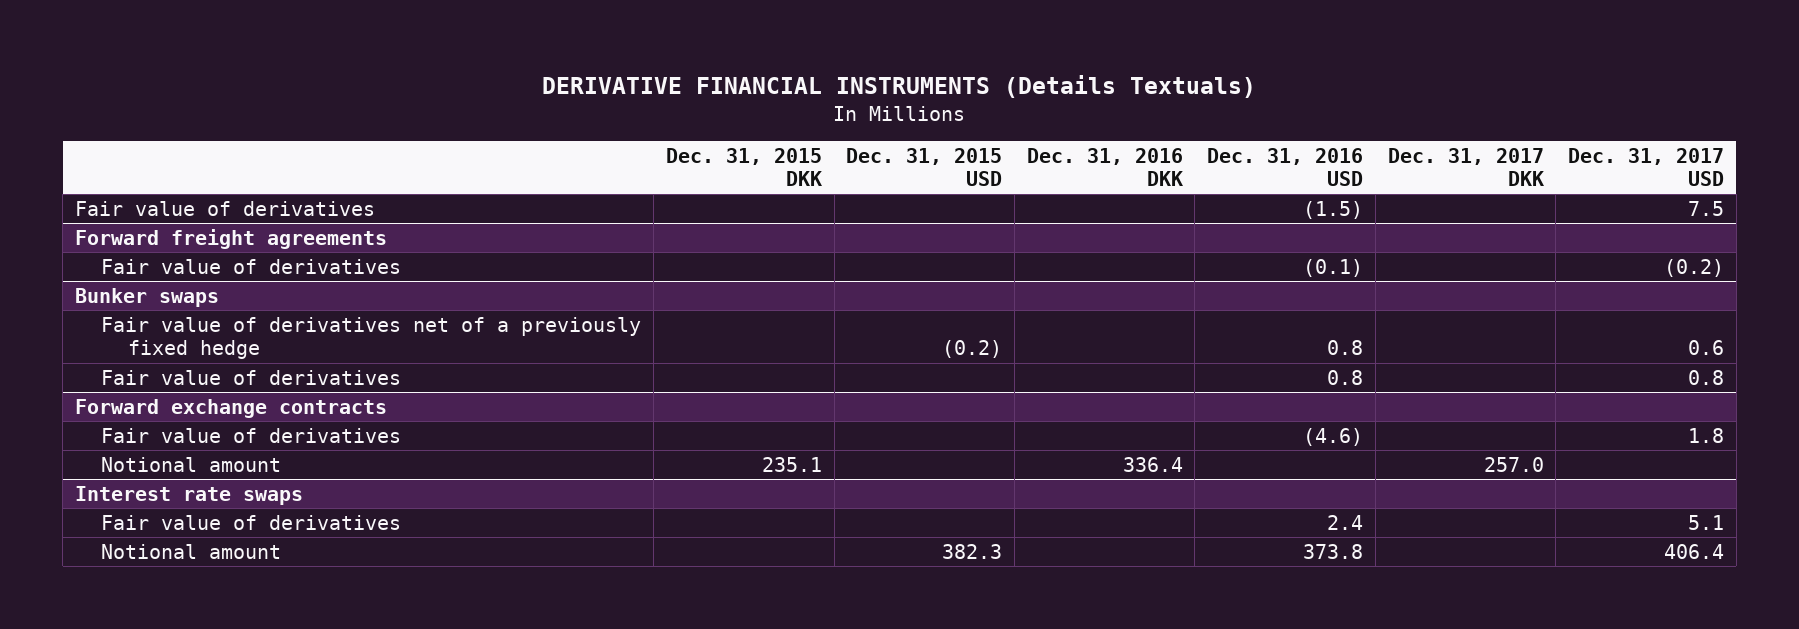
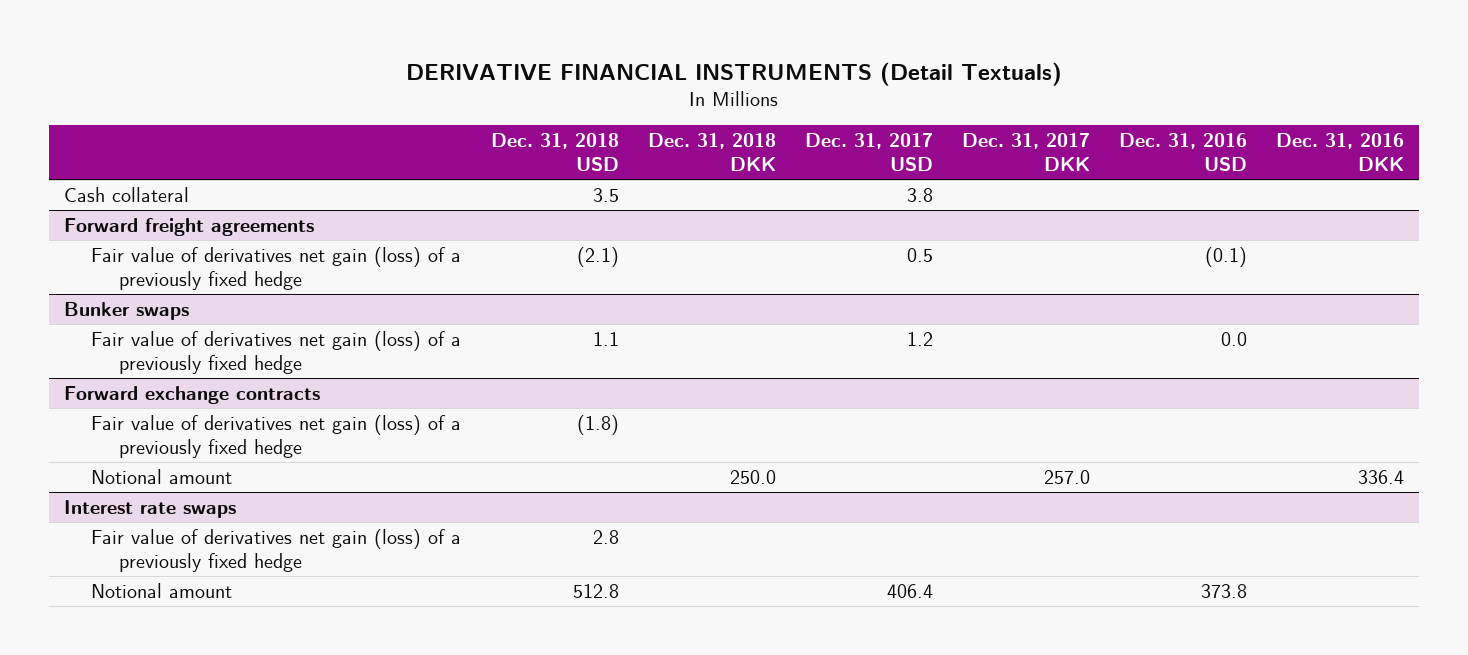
- DERIVATIVE FINANCIAL INSTRUMENTS (Details Textuals)
+ DERIVATIVE FINANCIAL INSTRUMENTS (Detail Textuals)
- | Dec. 31, 2015 DKK | Dec. 31, 2015 USD | Dec. 31, 2016 DKK | Dec. 31, 2016 USD | Dec. 31, 2017 DKK | Dec. 31, 2017 USD
+ | Dec. 31, 2018 USD | Dec. 31, 2018 DKK | Dec. 31, 2017 USD | Dec. 31, 2017 DKK | Dec. 31, 2016 USD | Dec. 31, 2016 DKK
- Fair value of derivatives | | | | (1.5) | | 7.5
+ Cash collateral | 3.5 | | 3.8 | | |
@ Forward freight agreements
- Fair value of derivatives | | | | (0.1) | | (0.2)
+ Fair value of derivatives net gain (loss) of a previously fixed hedge | (2.1) | | 0.5 | | (0.1) |
@ Bunker swaps
- Fair value of derivatives net of a previously fixed hedge | | (0.2) | | 0.8 | | 0.6
- Fair value of derivatives | | | | 0.8 | | 0.8
+ Fair value of derivatives net gain (loss) of a previously fixed hedge | 1.1 | | 1.2 | | 0.0 |
@ Forward exchange contracts
- Fair value of derivatives | | | | (4.6) | | 1.8
+ Fair value of derivatives net gain (loss) of a previously fixed hedge | (1.8) | | | | |
@ Interest rate swaps
- Fair value of derivatives | | | | 2.4 | | 5.1
+ Fair value of derivatives net gain (loss) of a previously fixed hedge | 2.8 | | | | |

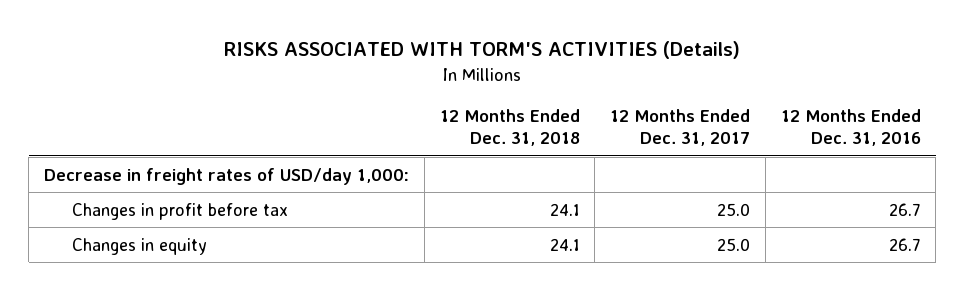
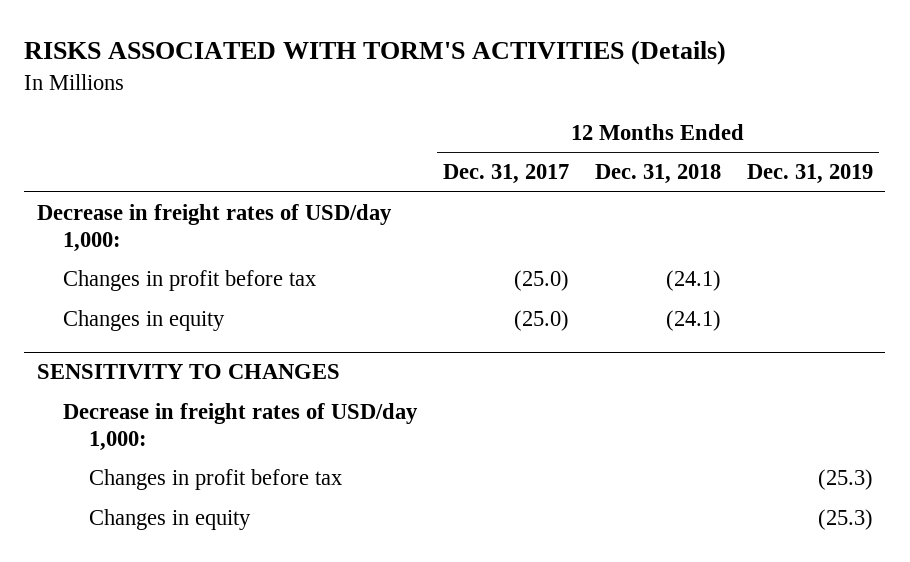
- | 12 Months Ended Dec. 31, 2018 | 12 Months Ended Dec. 31, 2017 | 12 Months Ended Dec. 31, 2016
+ | 12 Months Ended Dec. 31, 2017 | 12 Months Ended Dec. 31, 2018 | 12 Months Ended Dec. 31, 2019
- Changes in profit before tax | 24.1 | 25.0 | 26.7
- Changes in equity | 24.1 | 25.0 | 26.7
+ Changes in profit before tax | (25.0) | (24.1) |
+ Changes in equity | (25.0) | (24.1) |
+ SENSITIVITY TO CHANGES
+ Decrease in freight rates of USD/day 1,000:
+ Changes in profit before tax | | | (25.3)
+ Changes in equity | | | (25.3)

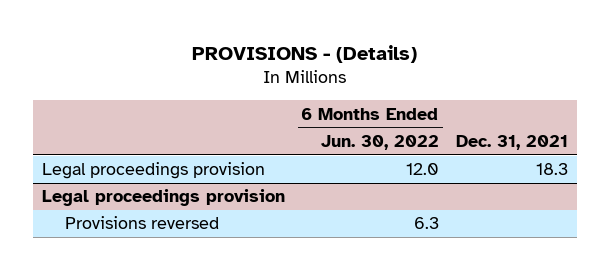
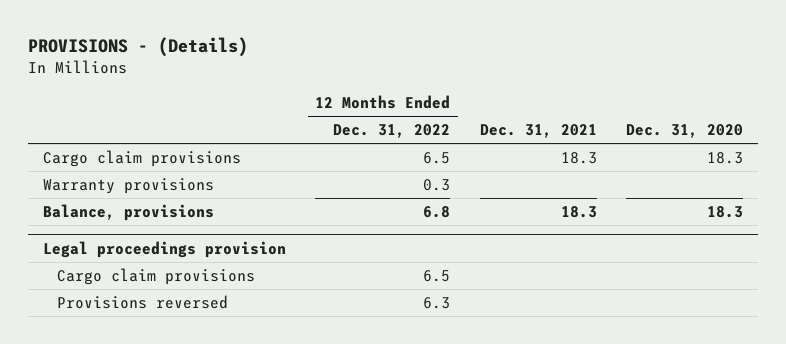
- | 6 Months Ended Jun. 30, 2022 | Dec. 31, 2021
+ | 12 Months Ended Dec. 31, 2022 | Dec. 31, 2021 | Dec. 31, 2020
- Legal proceedings provision | 12.0 | 18.3
+ Cargo claim provisions | 6.5 | 18.3 | 18.3
+ Warranty provisions | 0.3 | |
+ Balance, provisions | 6.8 | 18.3 | 18.3
@ Legal proceedings provision
+ Cargo claim provisions | 6.5 | |

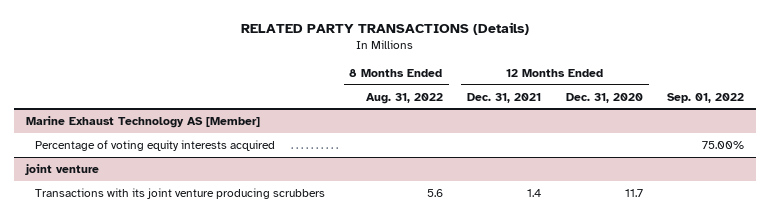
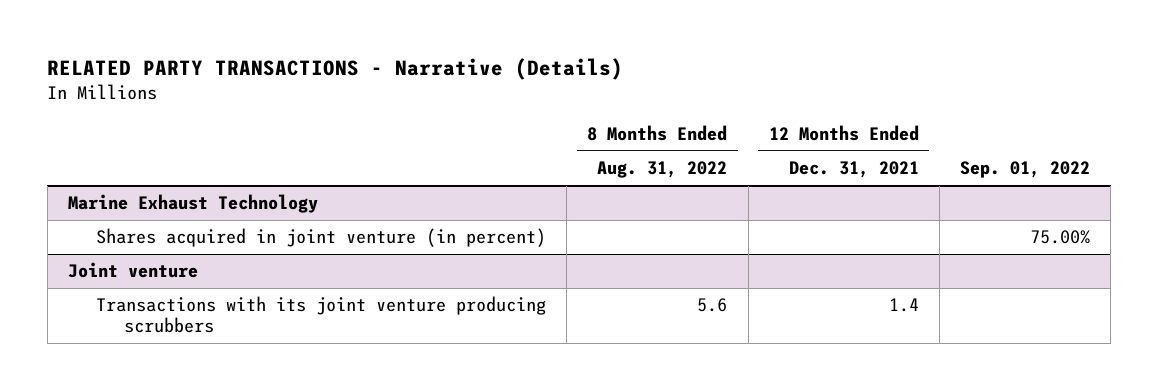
- RELATED PARTY TRANSACTIONS (Details)
+ RELATED PARTY TRANSACTIONS - Narrative (Details)
- | 8 Months Ended Aug. 31, 2022 | 12 Months Ended Dec. 31, 2021 | 12 Months Ended Dec. 31, 2020 | Sep. 01, 2022
+ | 8 Months Ended Aug. 31, 2022 | 12 Months Ended Dec. 31, 2021 | Sep. 01, 2022
- Marine Exhaust Technology AS [Member]
- Percentage of voting equity interests acquired | | | | 75.00%
- joint venture
+ Marine Exhaust Technology
+ Shares acquired in joint venture (in percent) | | | 75.00%
+ Joint venture

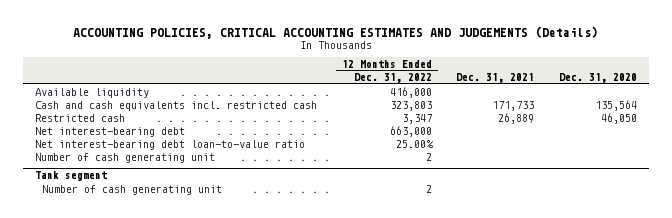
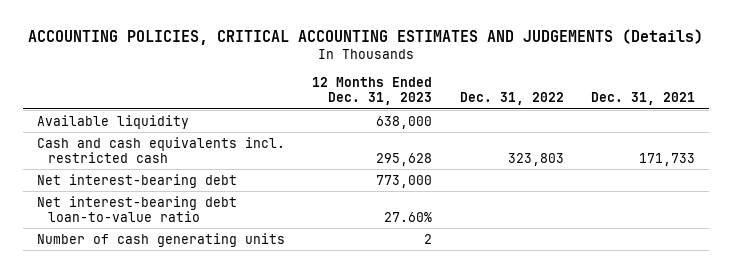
- | 12 Months Ended Dec. 31, 2022 | Dec. 31, 2021 | Dec. 31, 2020
+ | 12 Months Ended Dec. 31, 2023 | Dec. 31, 2022 | Dec. 31, 2021
- Restricted cash | 3,347 | 26,889 | 46,050
- Number of cash generating unit | 2 | |
- Tank segment
- Number of cash generating unit | 2 | |
+ Number of cash generating units | 2 | |

